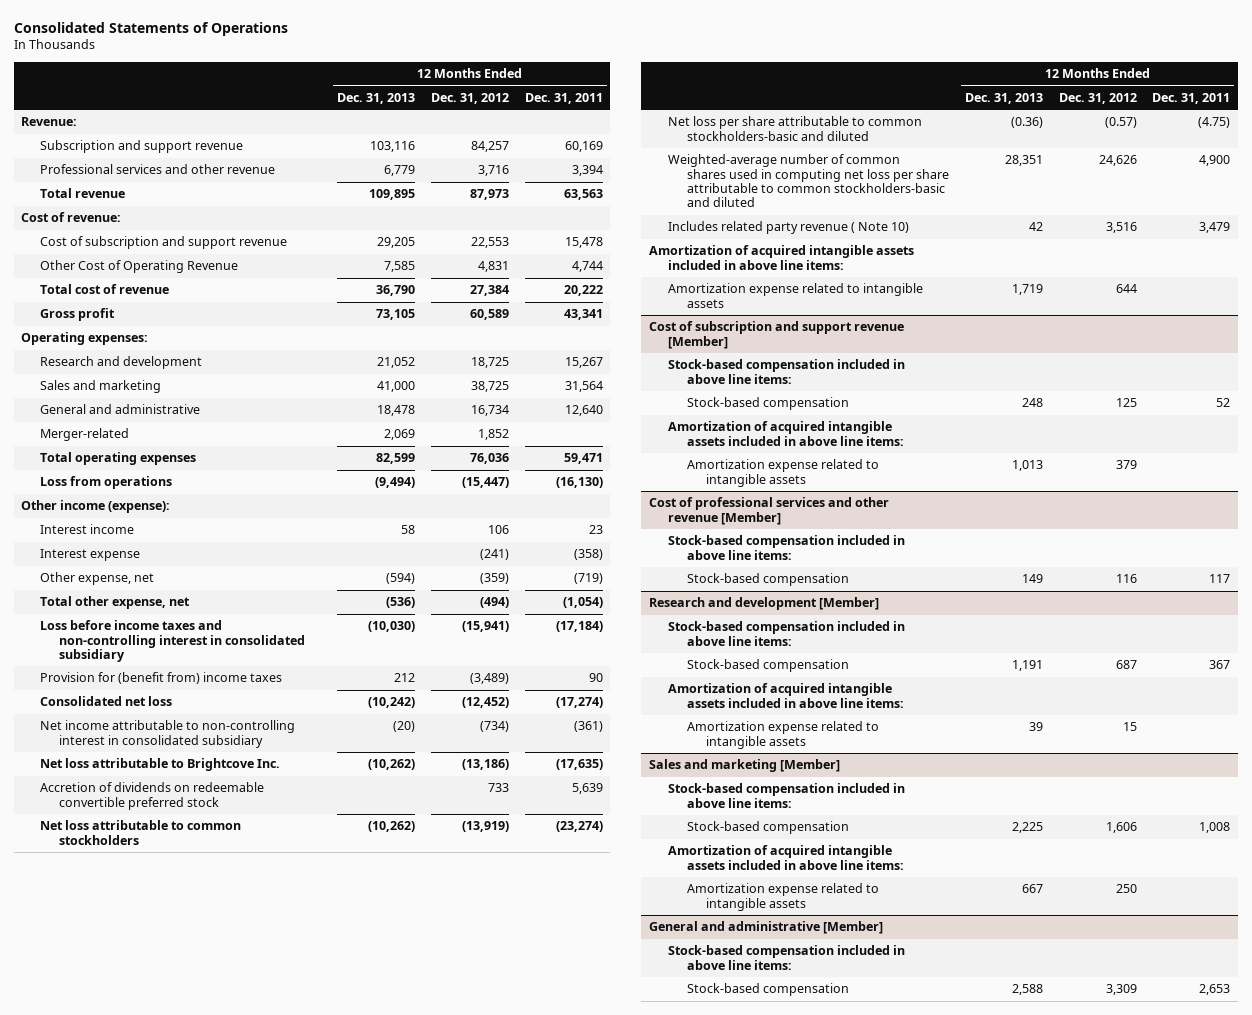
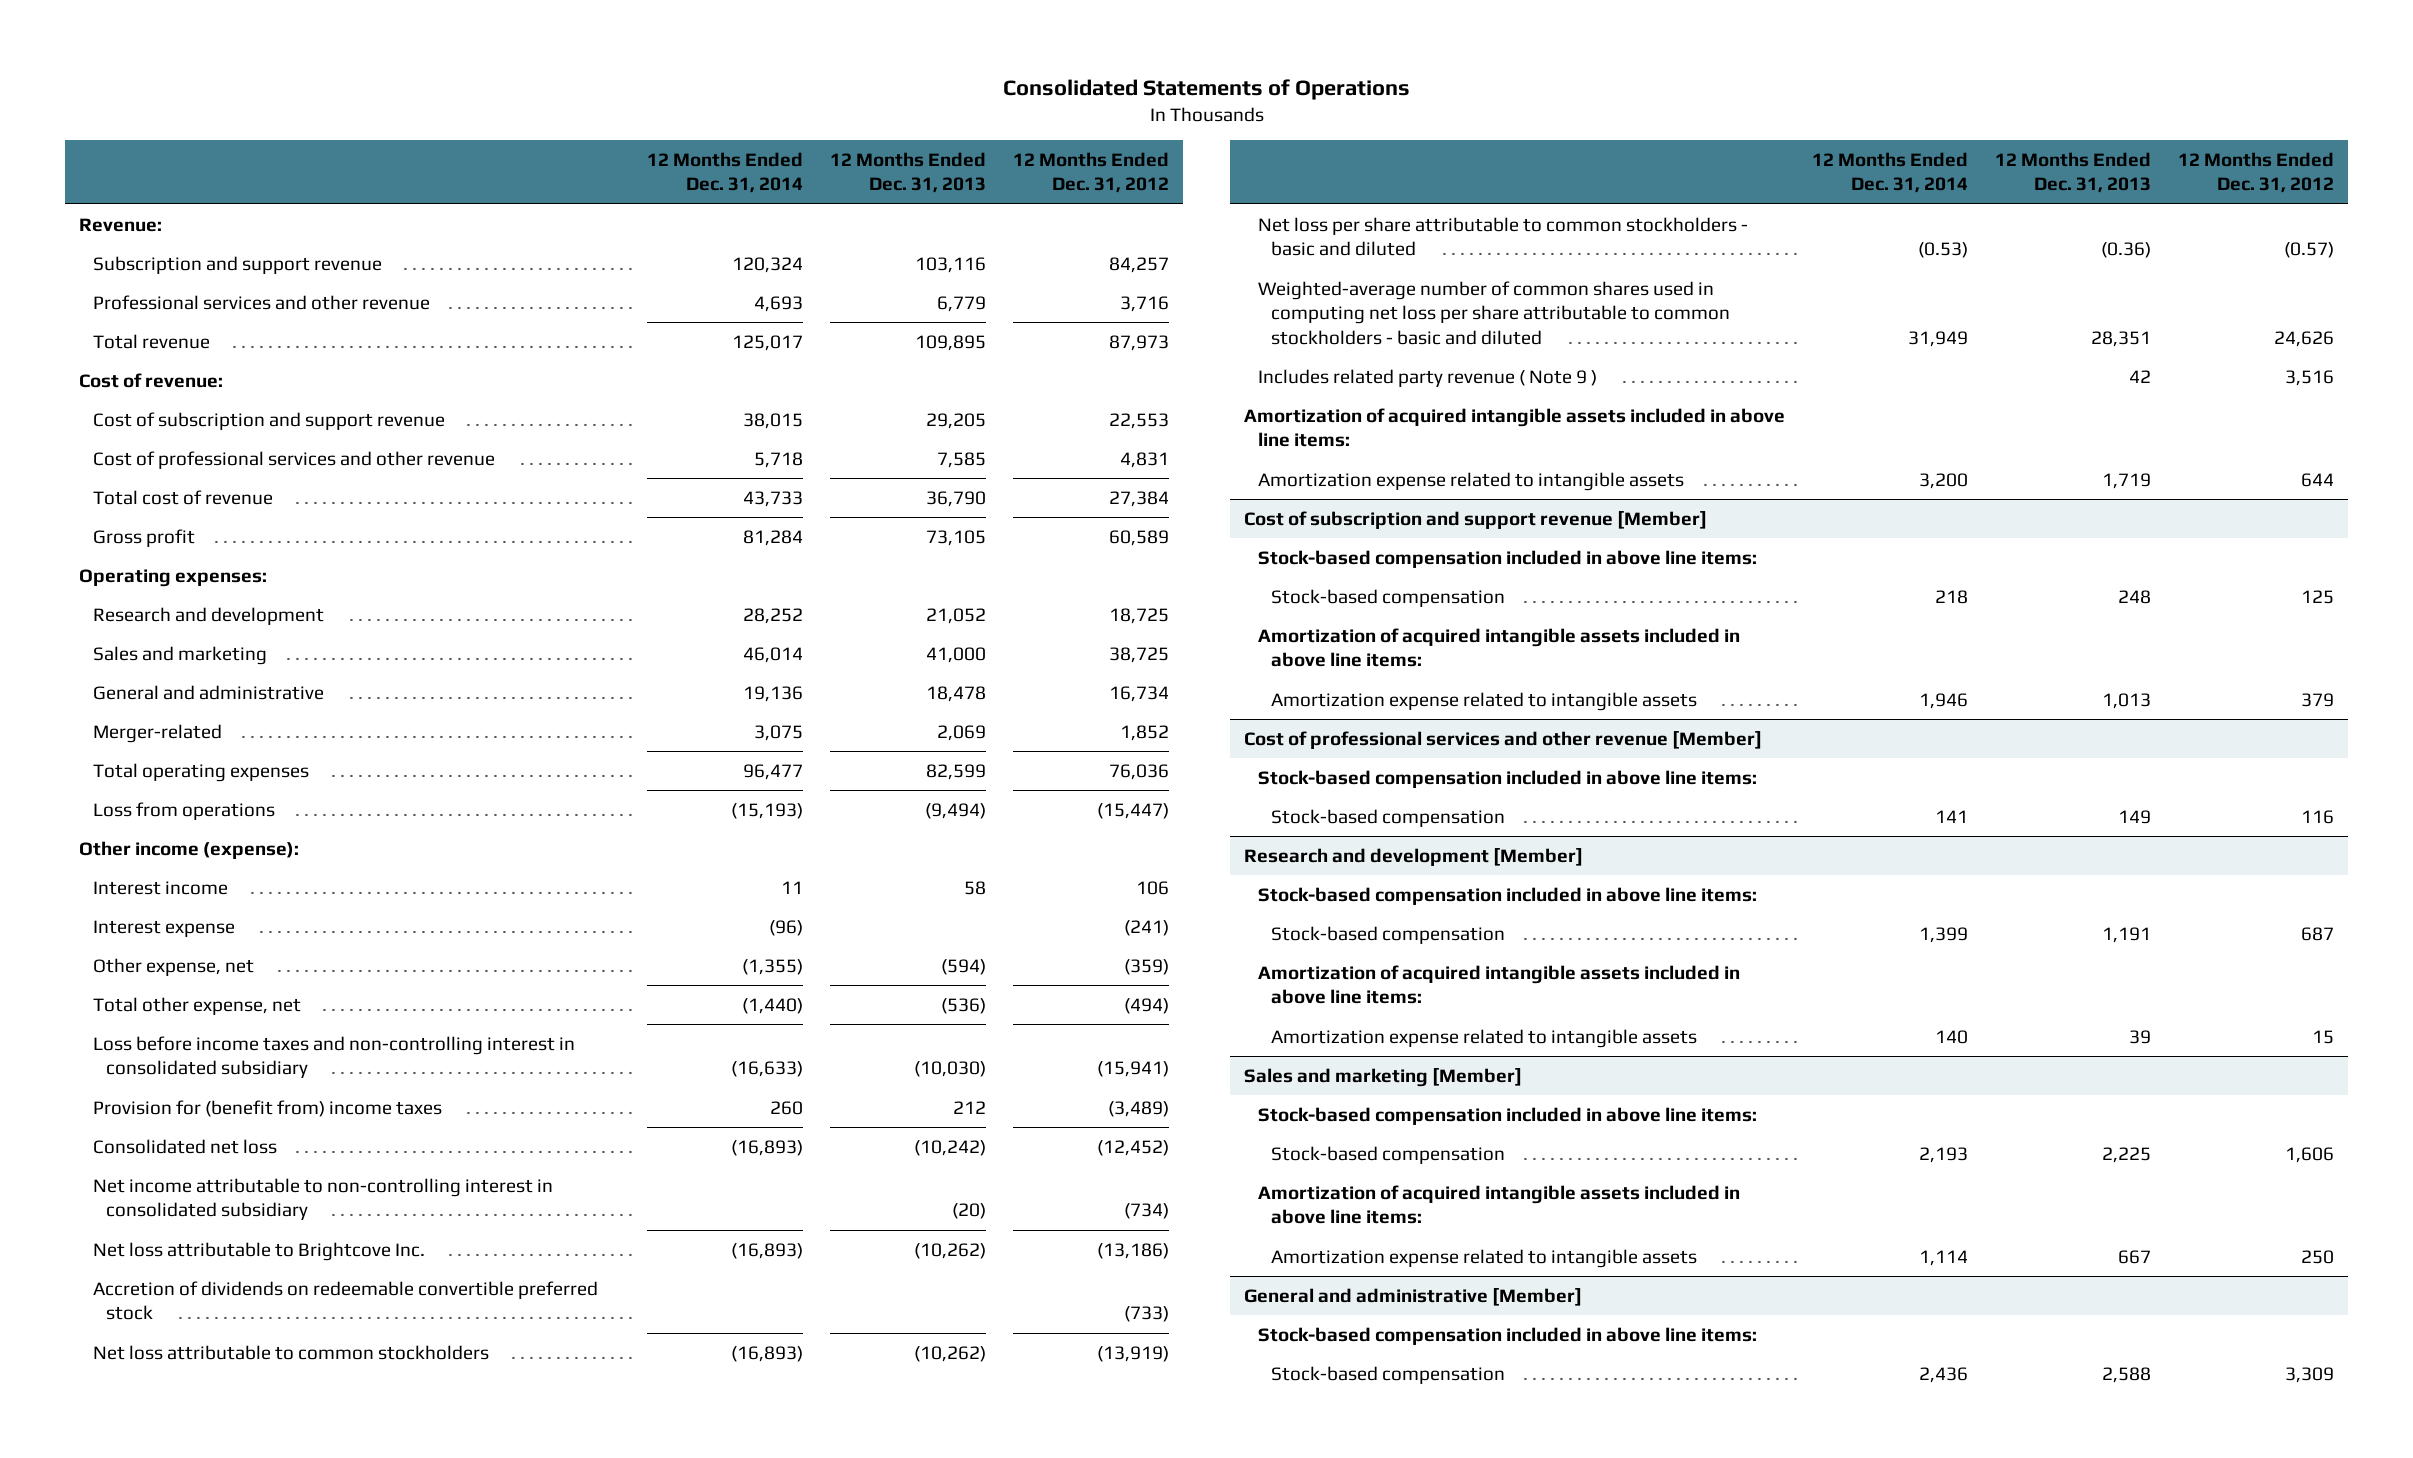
- | 12 Months Ended Dec. 31, 2013 | 12 Months Ended Dec. 31, 2012 | 12 Months Ended Dec. 31, 2011
+ | 12 Months Ended Dec. 31, 2014 | 12 Months Ended Dec. 31, 2013 | 12 Months Ended Dec. 31, 2012
- Other Cost of Operating Revenue | 7,585 | 4,831 | 4,744
+ Cost of professional services and other revenue | 5,718 | 7,585 | 4,831
- Accretion of dividends on redeemable convertible preferred stock | | 733 | 5,639
+ Accretion of dividends on redeemable convertible preferred stock | | | (733)
- Net loss per share attributable to common stockholders-basic and diluted | (0.36) | (0.57) | (4.75)
- Weighted-average number of common shares used in computing net loss per share attributable to common stockholders-basic and diluted | 28,351 | 24,626 | 4,900
- Includes related party revenue ( Note 10) | 42 | 3,516 | 3,479
+ Net loss per share attributable to common stockholders - basic and diluted | (0.53) | (0.36) | (0.57)
+ Weighted-average number of common shares used in computing net loss per share attributable to common stockholders - basic and diluted | 31,949 | 28,351 | 24,626
+ Includes related party revenue ( Note 9 ) | | 42 | 3,516

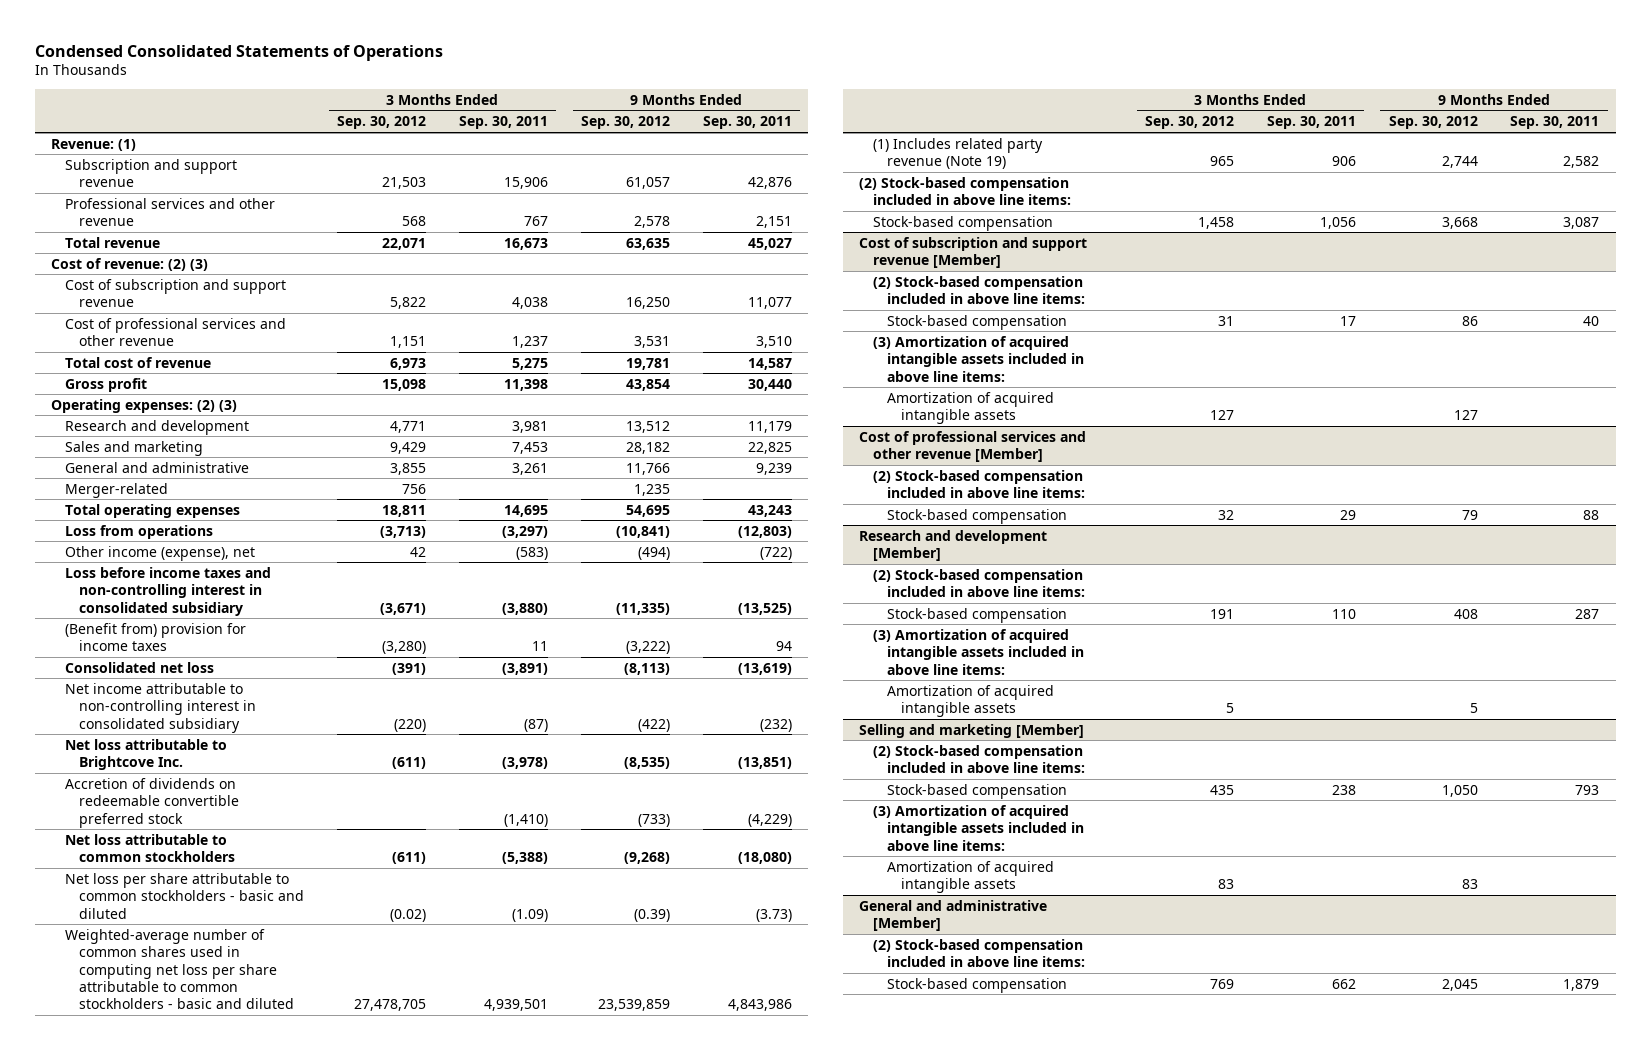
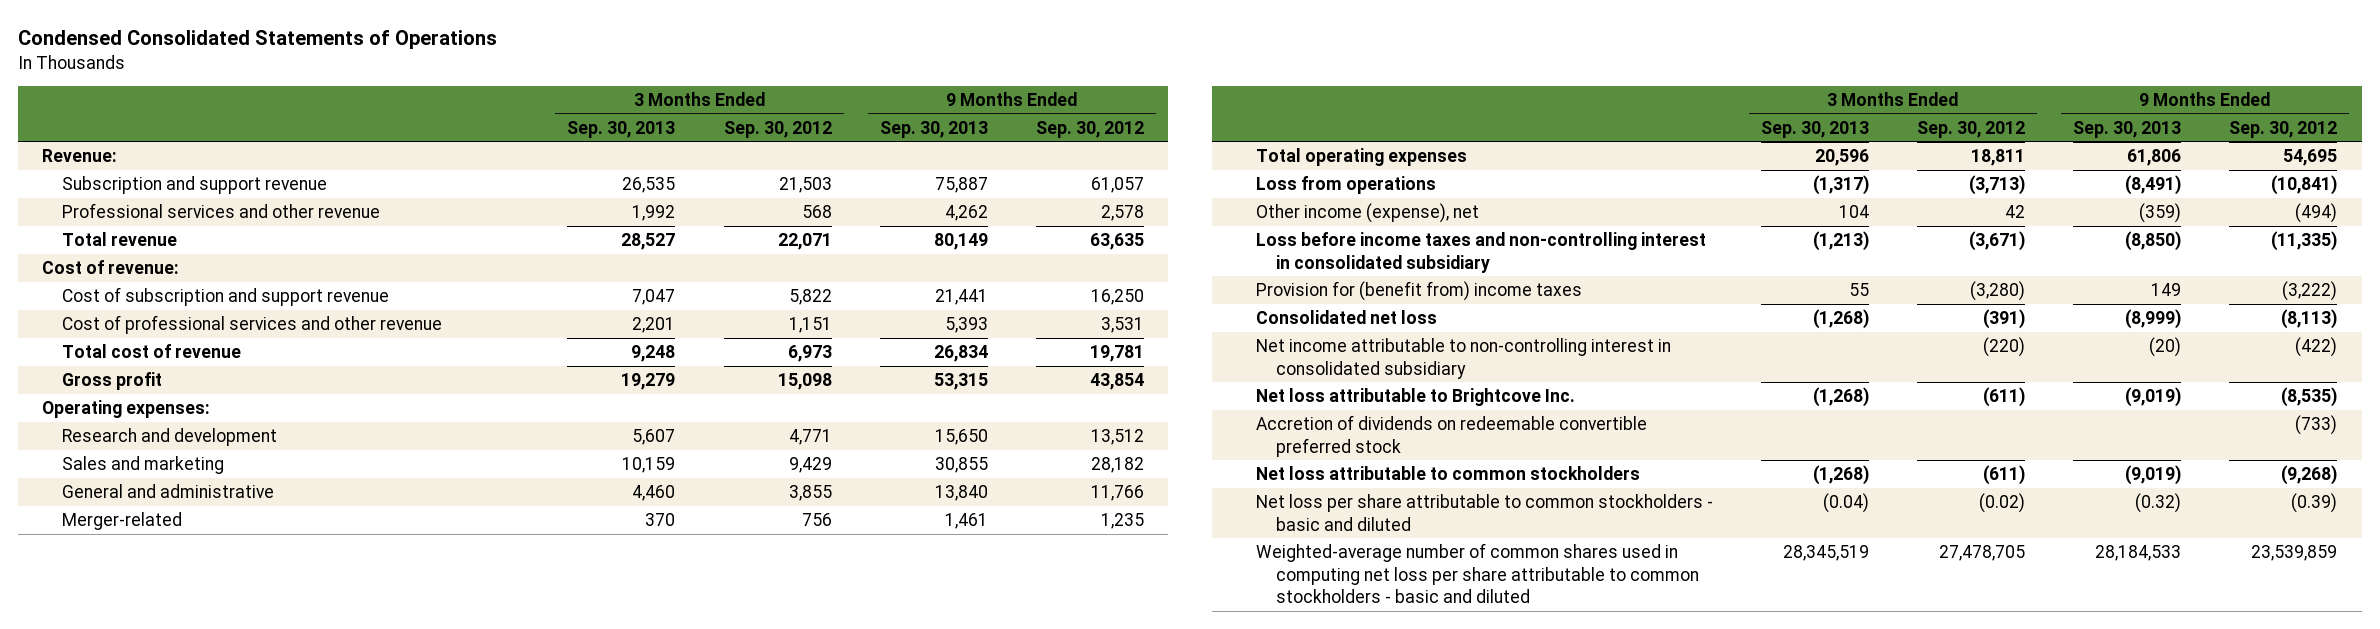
- | 3 Months Ended Sep. 30, 2012 | 3 Months Ended Sep. 30, 2011 | 9 Months Ended Sep. 30, 2012 | 9 Months Ended Sep. 30, 2011
+ | 3 Months Ended Sep. 30, 2013 | 3 Months Ended Sep. 30, 2012 | 9 Months Ended Sep. 30, 2013 | 9 Months Ended Sep. 30, 2012
- Revenue: (1)
+ Revenue:
- Cost of revenue: (2) (3)
+ Cost of revenue:
- Operating expenses: (2) (3)
+ Operating expenses:
- (Benefit from) provision for income taxes | (3,280) | 11 | (3,222) | 94
+ Provision for (benefit from) income taxes | 55 | (3,280) | 149 | (3,222)
- (1) Includes related party revenue (Note 19) | 965 | 906 | 2,744 | 2,582
- (2) Stock-based compensation included in above line items:
- Stock-based compensation | 1,458 | 1,056 | 3,668 | 3,087
- Cost of subscription and support revenue [Member]
- (2) Stock-based compensation included in above line items:
- Stock-based compensation | 31 | 17 | 86 | 40
- (3) Amortization of acquired intangible assets included in above line items:
- Amortization of acquired intangible assets | 127 | | 127 |
- Cost of professional services and other revenue [Member]
- (2) Stock-based compensation included in above line items:
- Stock-based compensation | 32 | 29 | 79 | 88
- Research and development [Member]
- (2) Stock-based compensation included in above line items:
- Stock-based compensation | 191 | 110 | 408 | 287
- (3) Amortization of acquired intangible assets included in above line items:
- Amortization of acquired intangible assets | 5 | | 5 |
- Selling and marketing [Member]
- (2) Stock-based compensation included in above line items:
- Stock-based compensation | 435 | 238 | 1,050 | 793
- (3) Amortization of acquired intangible assets included in above line items:
- Amortization of acquired intangible assets | 83 | | 83 |
- General and administrative [Member]
- (2) Stock-based compensation included in above line items:
- Stock-based compensation | 769 | 662 | 2,045 | 1,879

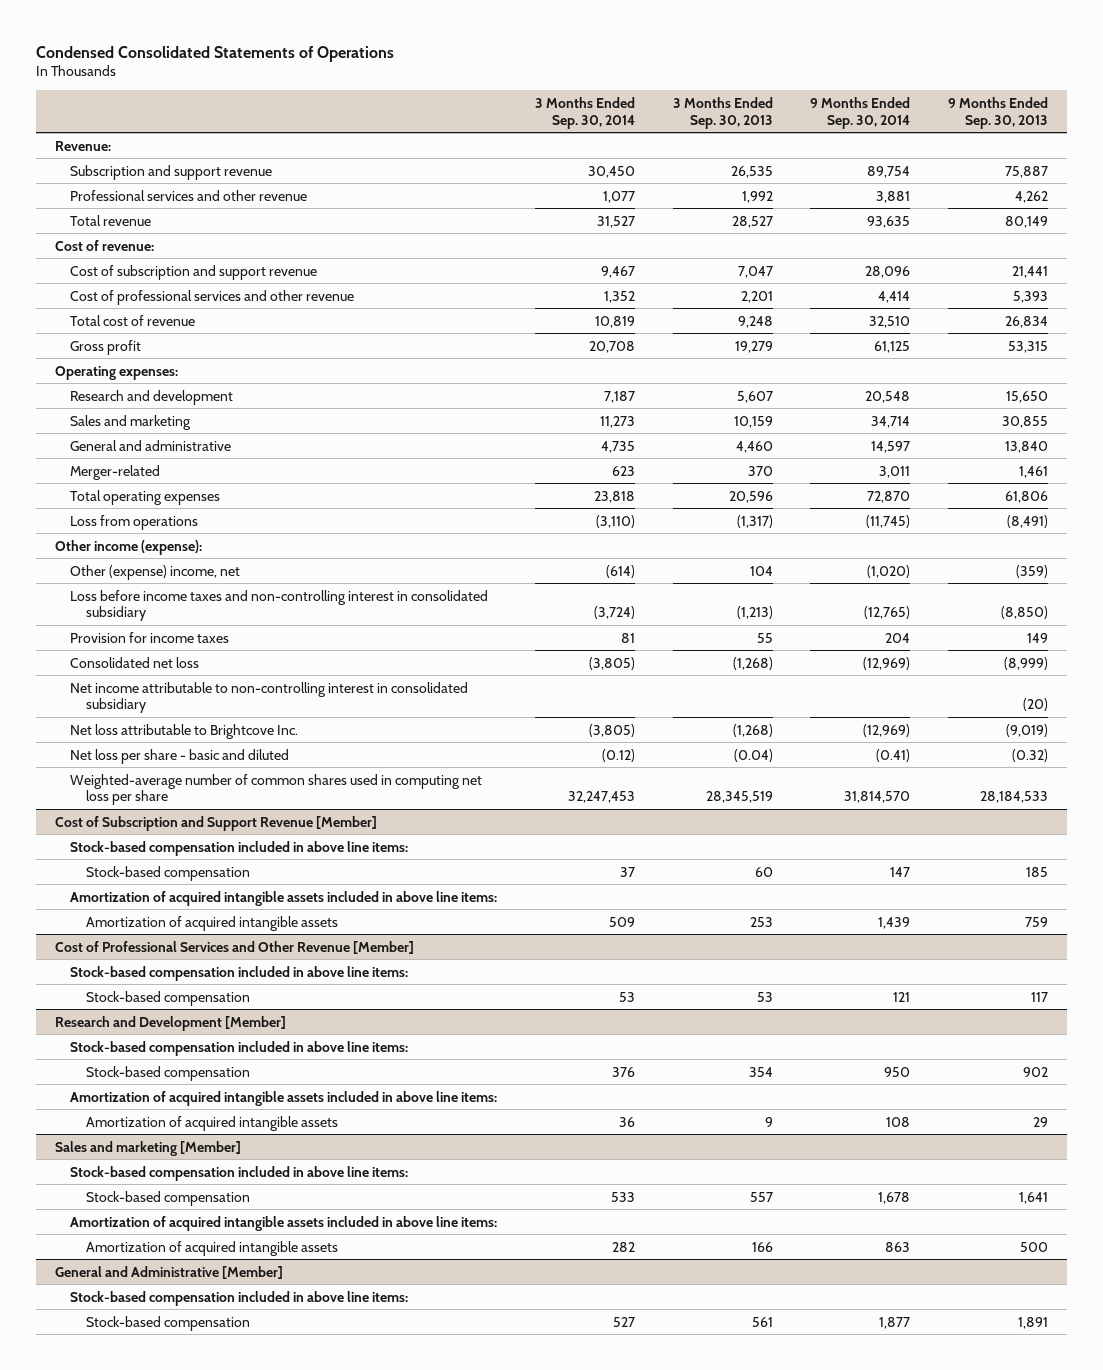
- | 3 Months Ended Sep. 30, 2013 | 3 Months Ended Sep. 30, 2012 | 9 Months Ended Sep. 30, 2013 | 9 Months Ended Sep. 30, 2012
+ | 3 Months Ended Sep. 30, 2014 | 3 Months Ended Sep. 30, 2013 | 9 Months Ended Sep. 30, 2014 | 9 Months Ended Sep. 30, 2013
- Other income (expense), net | 104 | 42 | (359) | (494)
+ Other income (expense):
+ Other (expense) income, net | (614) | 104 | (1,020) | (359)
- Provision for (benefit from) income taxes | 55 | (3,280) | 149 | (3,222)
+ Provision for income taxes | 81 | 55 | 204 | 149
- Accretion of dividends on redeemable convertible preferred stock | | | | (733)
- Net loss attributable to common stockholders | (1,268) | (611) | (9,019) | (9,268)
- Net loss per share attributable to common stockholders - basic and diluted | (0.04) | (0.02) | (0.32) | (0.39)
- Weighted-average number of common shares used in computing net loss per share attributable to common stockholders - basic and diluted | 28,345,519 | 27,478,705 | 28,184,533 | 23,539,859
+ Net loss per share - basic and diluted | (0.12) | (0.04) | (0.41) | (0.32)
+ Weighted-average number of common shares used in computing net loss per share | 32,247,453 | 28,345,519 | 31,814,570 | 28,184,533
+ Cost of Subscription and Support Revenue [Member]
+ Stock-based compensation included in above line items:
+ Stock-based compensation | 37 | 60 | 147 | 185
+ Amortization of acquired intangible assets included in above line items:
+ Amortization of acquired intangible assets | 509 | 253 | 1,439 | 759
+ Cost of Professional Services and Other Revenue [Member]
+ Stock-based compensation included in above line items:
+ Stock-based compensation | 53 | 53 | 121 | 117
+ Research and Development [Member]
+ Stock-based compensation included in above line items:
+ Stock-based compensation | 376 | 354 | 950 | 902
+ Amortization of acquired intangible assets included in above line items:
+ Amortization of acquired intangible assets | 36 | 9 | 108 | 29
+ Sales and marketing [Member]
+ Stock-based compensation included in above line items:
+ Stock-based compensation | 533 | 557 | 1,678 | 1,641
+ Amortization of acquired intangible assets included in above line items:
+ Amortization of acquired intangible assets | 282 | 166 | 863 | 500
+ General and Administrative [Member]
+ Stock-based compensation included in above line items:
+ Stock-based compensation | 527 | 561 | 1,877 | 1,891

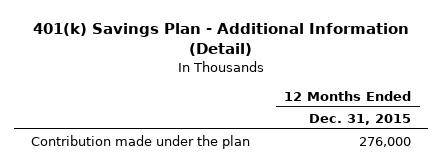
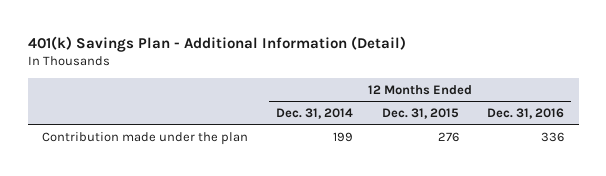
- | 12 Months Ended Dec. 31, 2015
+ | 12 Months Ended Dec. 31, 2014 | 12 Months Ended Dec. 31, 2015 | 12 Months Ended Dec. 31, 2016
- Contribution made under the plan | 276,000
+ Contribution made under the plan | 199 | 276 | 336

